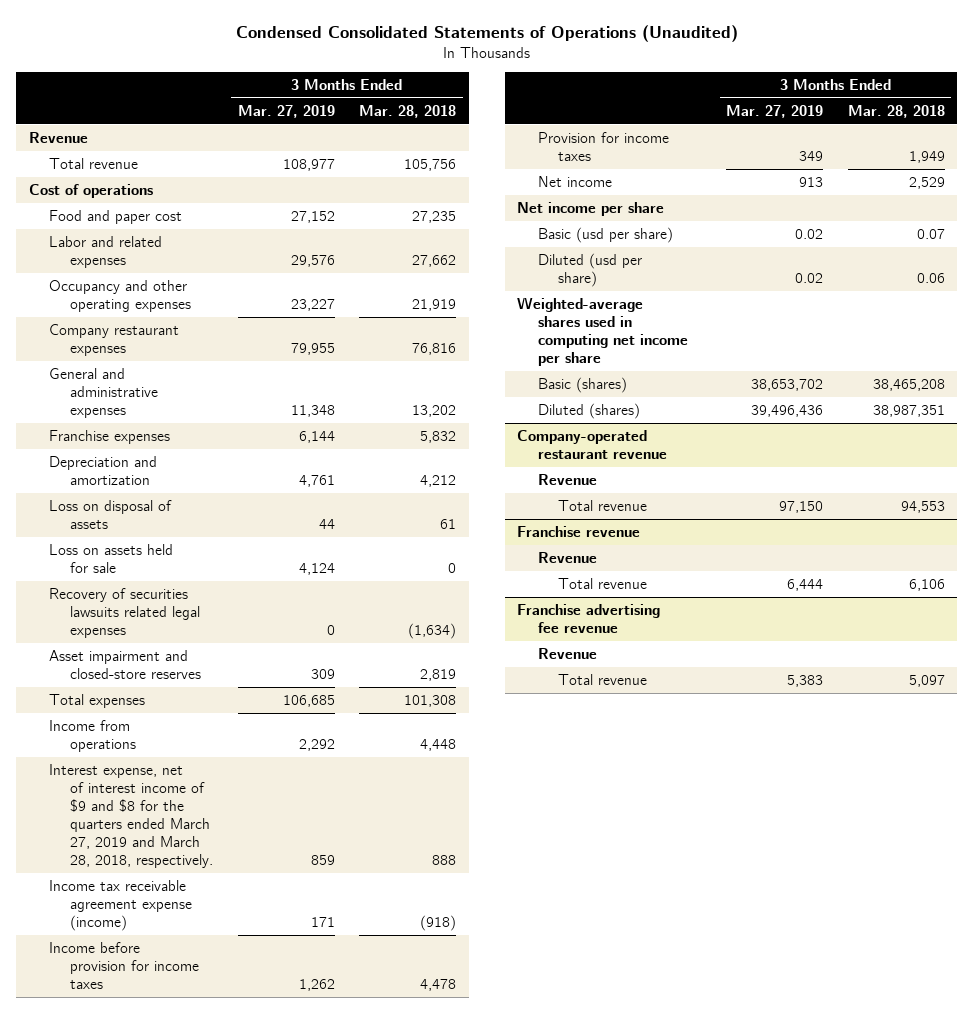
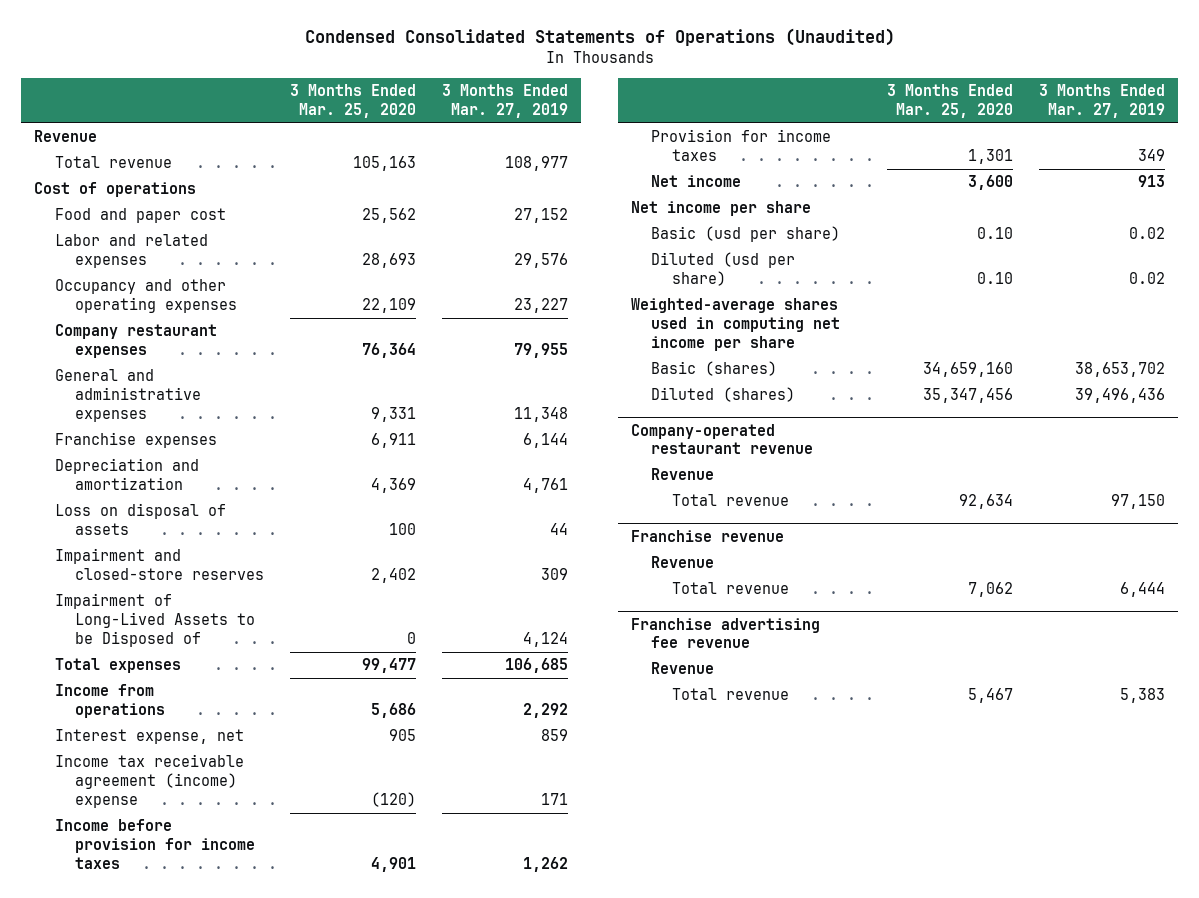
- | 3 Months Ended Mar. 27, 2019 | 3 Months Ended Mar. 28, 2018
+ | 3 Months Ended Mar. 25, 2020 | 3 Months Ended Mar. 27, 2019
- Loss on assets held for sale | 4,124 | 0
- Recovery of securities lawsuits related legal expenses | 0 | (1,634)
- Asset impairment and closed-store reserves | 309 | 2,819
+ Impairment and closed-store reserves | 2,402 | 309
+ Impairment of Long-Lived Assets to be Disposed of | 0 | 4,124
- Interest expense, net of interest income of $9 and $8 for the quarters ended March 27, 2019 and March 28, 2018, respectively. | 859 | 888
- Income tax receivable agreement expense (income) | 171 | (918)
+ Interest expense, net | 905 | 859
+ Income tax receivable agreement (income) expense | (120) | 171

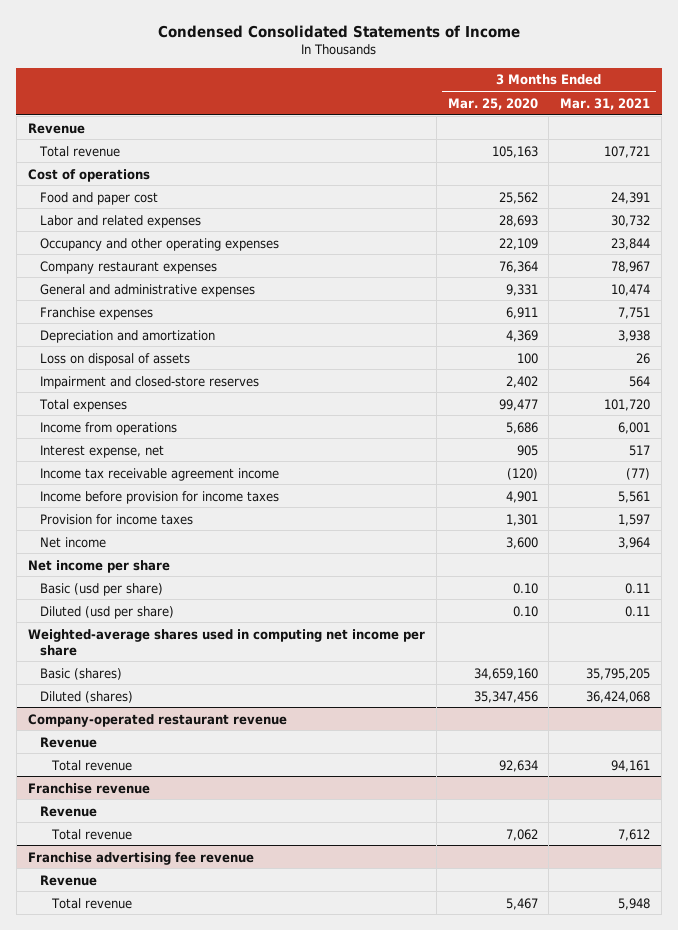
- Condensed Consolidated Statements of Operations (Unaudited)
+ Condensed Consolidated Statements of Income
- | 3 Months Ended Mar. 25, 2020 | 3 Months Ended Mar. 27, 2019
+ | 3 Months Ended Mar. 25, 2020 | 3 Months Ended Mar. 31, 2021
- Impairment of Long-Lived Assets to be Disposed of | 0 | 4,124
- Income tax receivable agreement (income) expense | (120) | 171
+ Income tax receivable agreement income | (120) | (77)

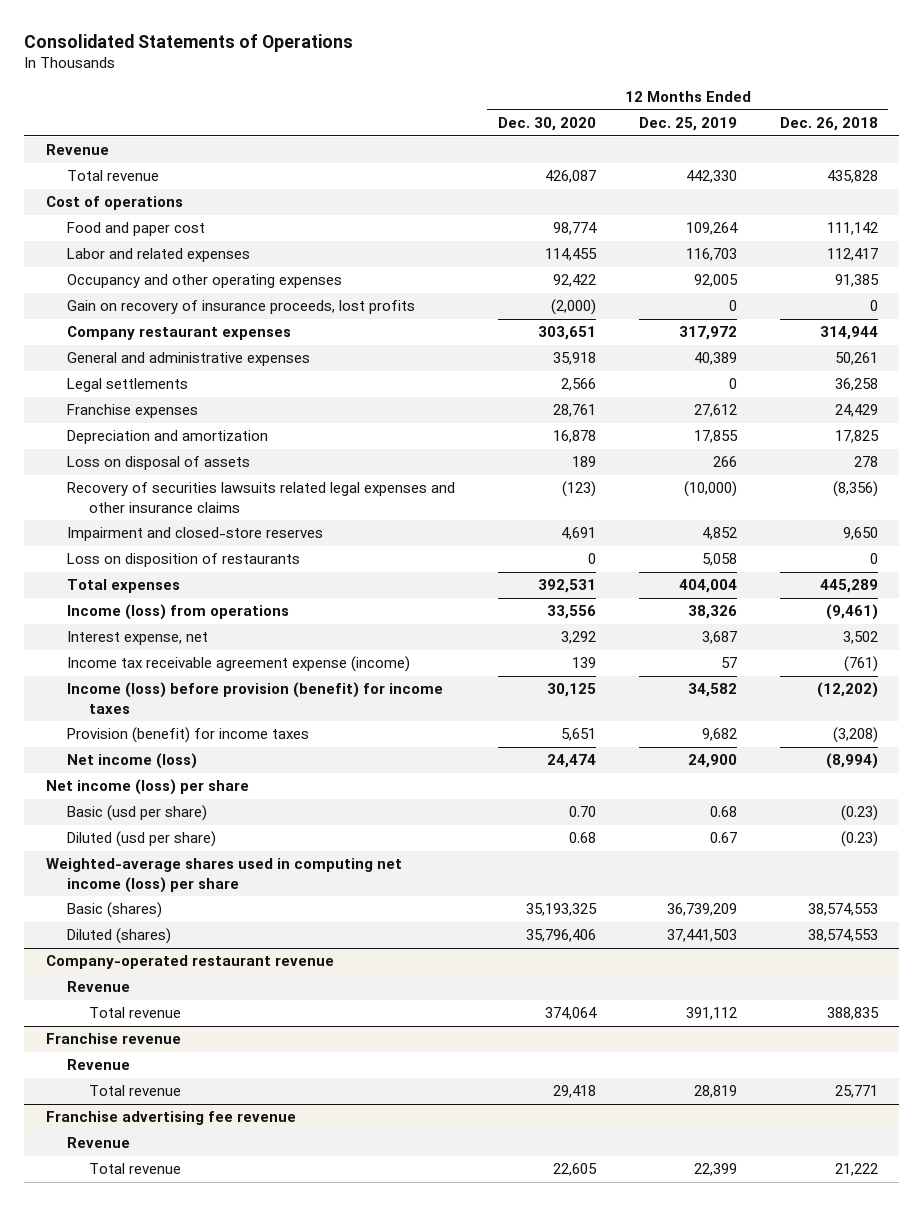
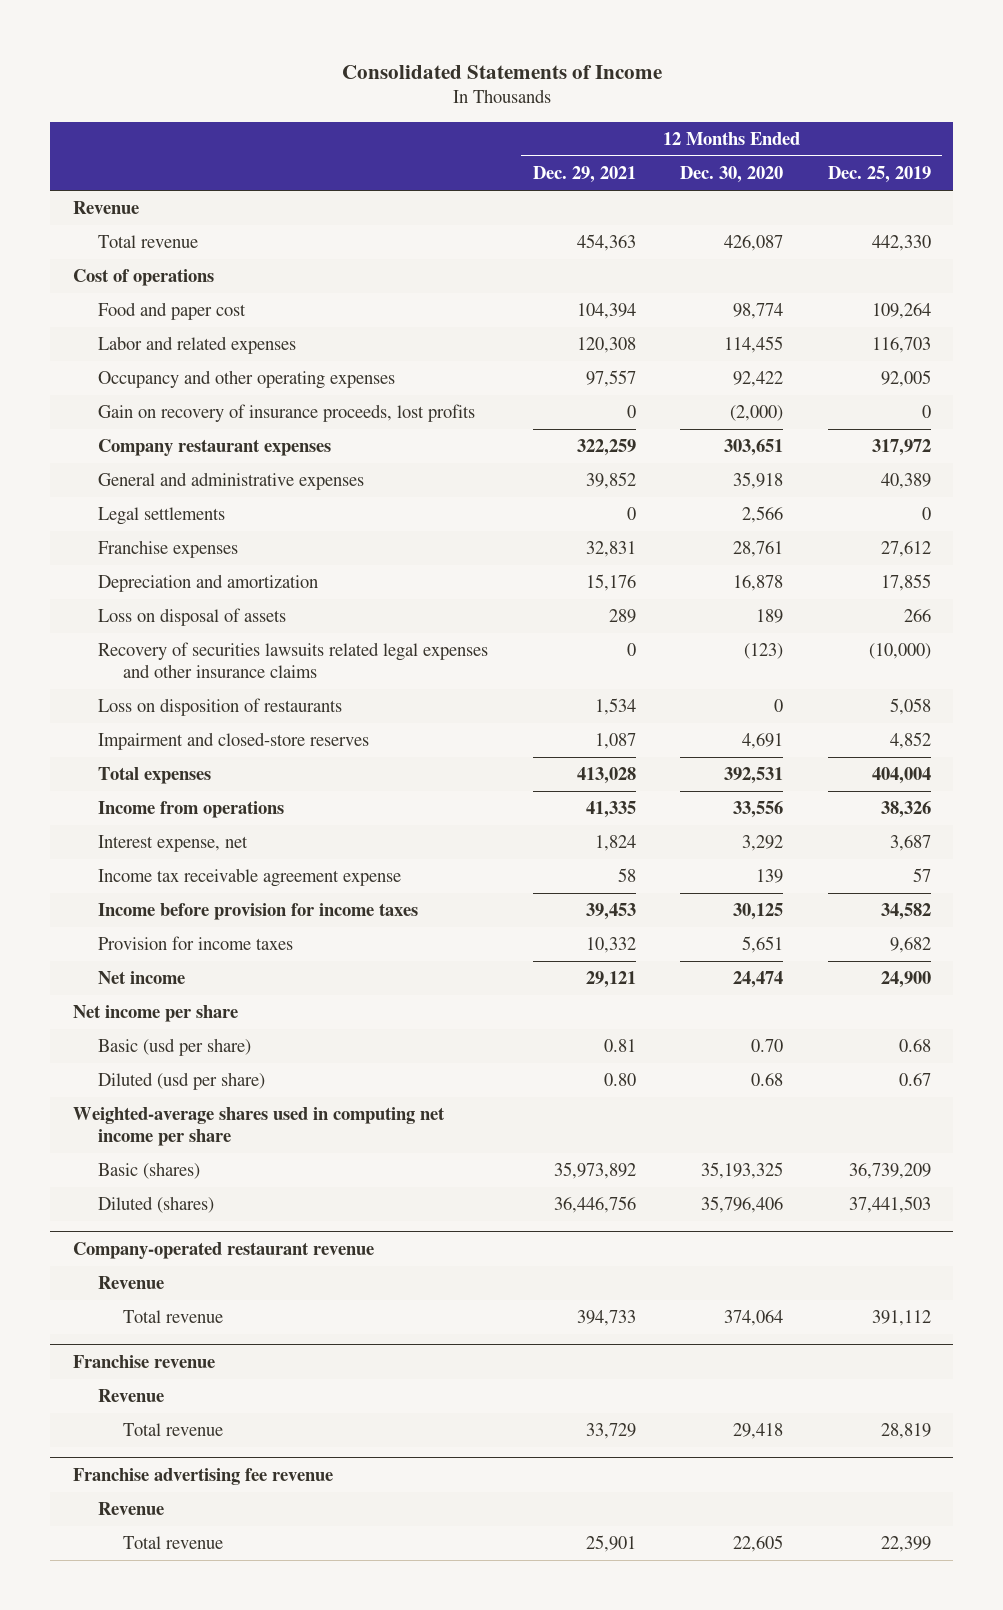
- Consolidated Statements of Operations
+ Consolidated Statements of Income
- | 12 Months Ended Dec. 30, 2020 | 12 Months Ended Dec. 25, 2019 | 12 Months Ended Dec. 26, 2018
+ | 12 Months Ended Dec. 29, 2021 | 12 Months Ended Dec. 30, 2020 | 12 Months Ended Dec. 25, 2019
moved down: Impairment and closed-store reserves | 1,087 | 4,691 | 4,852
- Income (loss) from operations | 33,556 | 38,326 | (9,461)
+ Income from operations | 41,335 | 33,556 | 38,326
- Income tax receivable agreement expense (income) | 139 | 57 | (761)
- Income (loss) before provision (benefit) for income taxes | 30,125 | 34,582 | (12,202)
- Provision (benefit) for income taxes | 5,651 | 9,682 | (3,208)
- Net income (loss) | 24,474 | 24,900 | (8,994)
- Net income (loss) per share
+ Income tax receivable agreement expense | 58 | 139 | 57
+ Income before provision for income taxes | 39,453 | 30,125 | 34,582
+ Provision for income taxes | 10,332 | 5,651 | 9,682
+ Net income | 29,121 | 24,474 | 24,900
+ Net income per share
- Weighted-average shares used in computing net income (loss) per share
+ Weighted-average shares used in computing net income per share

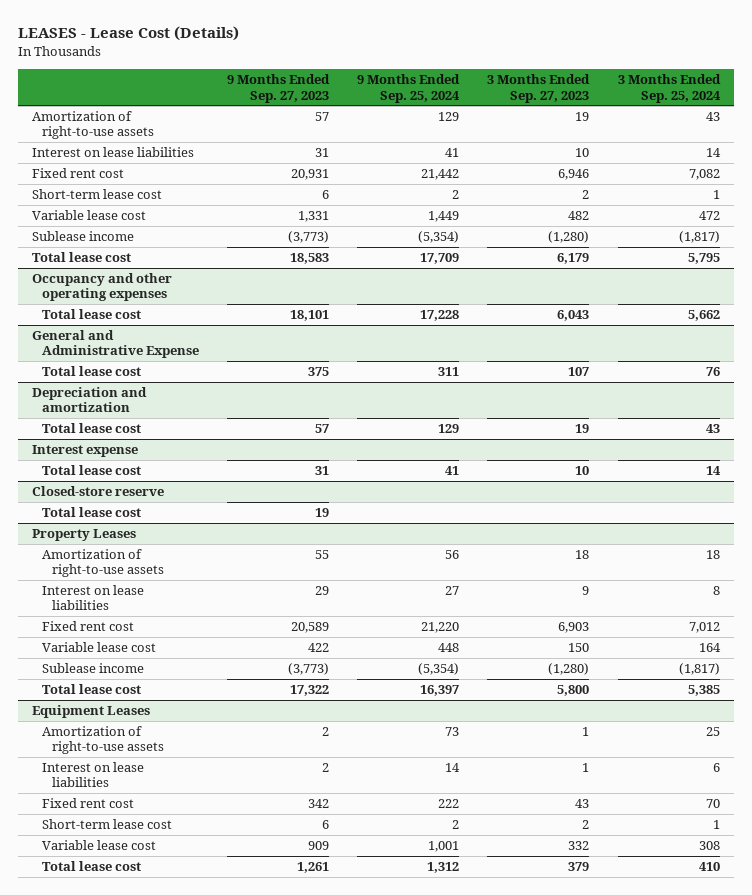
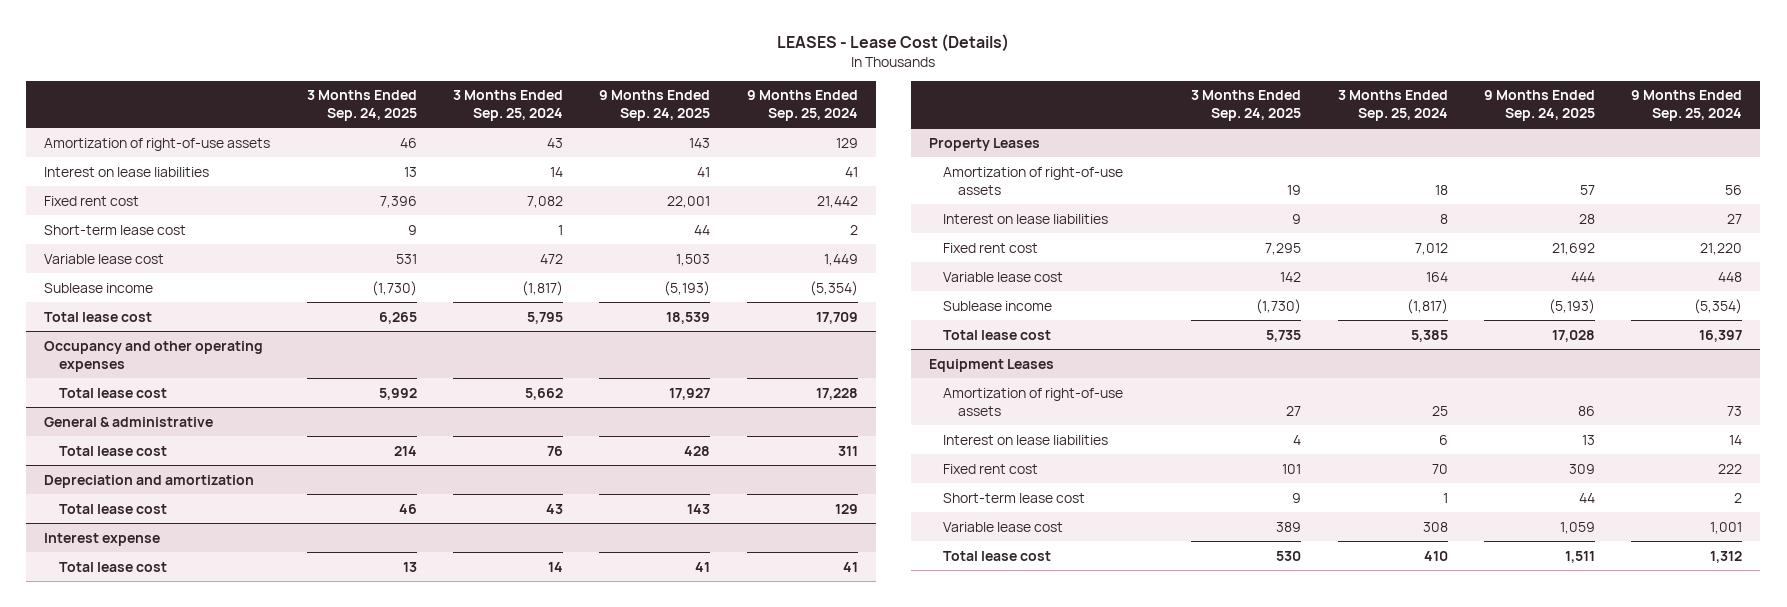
- | 9 Months Ended Sep. 27, 2023 | 9 Months Ended Sep. 25, 2024 | 3 Months Ended Sep. 27, 2023 | 3 Months Ended Sep. 25, 2024
+ | 3 Months Ended Sep. 24, 2025 | 3 Months Ended Sep. 25, 2024 | 9 Months Ended Sep. 24, 2025 | 9 Months Ended Sep. 25, 2024
- Amortization of right-to-use assets | 57 | 129 | 19 | 43
+ Amortization of right-of-use assets | 46 | 43 | 143 | 129
- General and Administrative Expense
+ General & administrative
- Closed-store reserve
- Total lease cost | 19 | | |
@ Property Leases
- Amortization of right-to-use assets | 55 | 56 | 18 | 18
+ Amortization of right-of-use assets | 19 | 18 | 57 | 56
@ Equipment Leases
- Amortization of right-to-use assets | 2 | 73 | 1 | 25
+ Amortization of right-of-use assets | 27 | 25 | 86 | 73

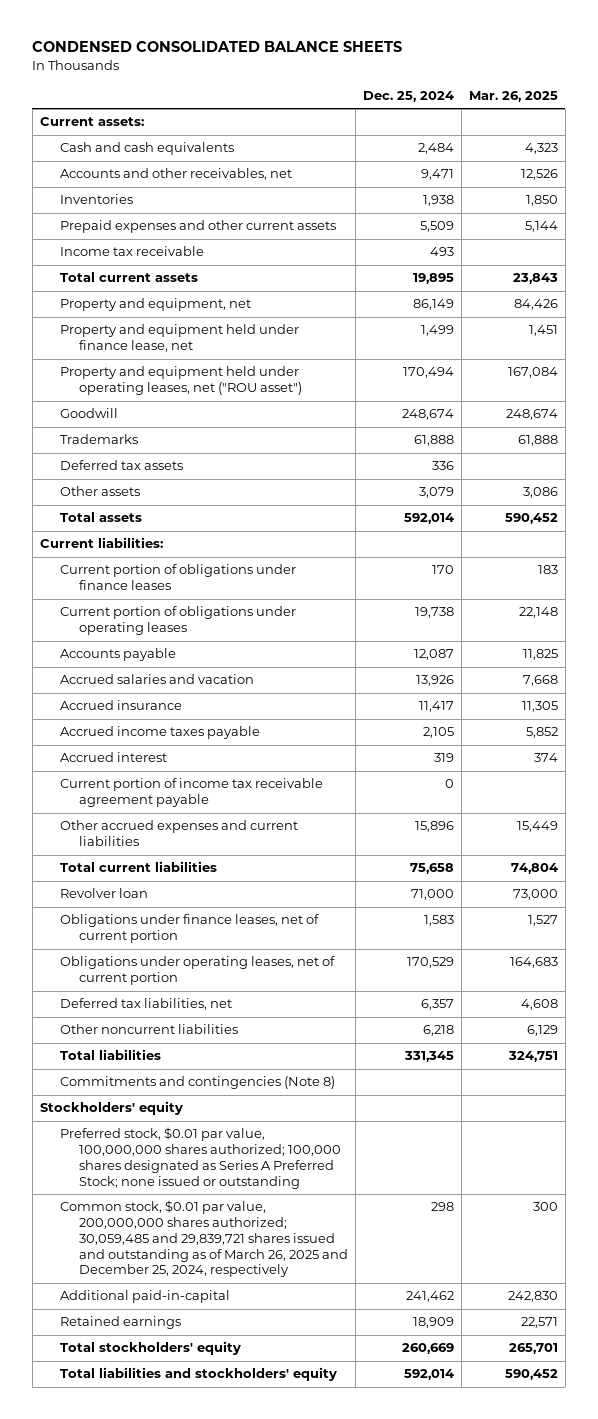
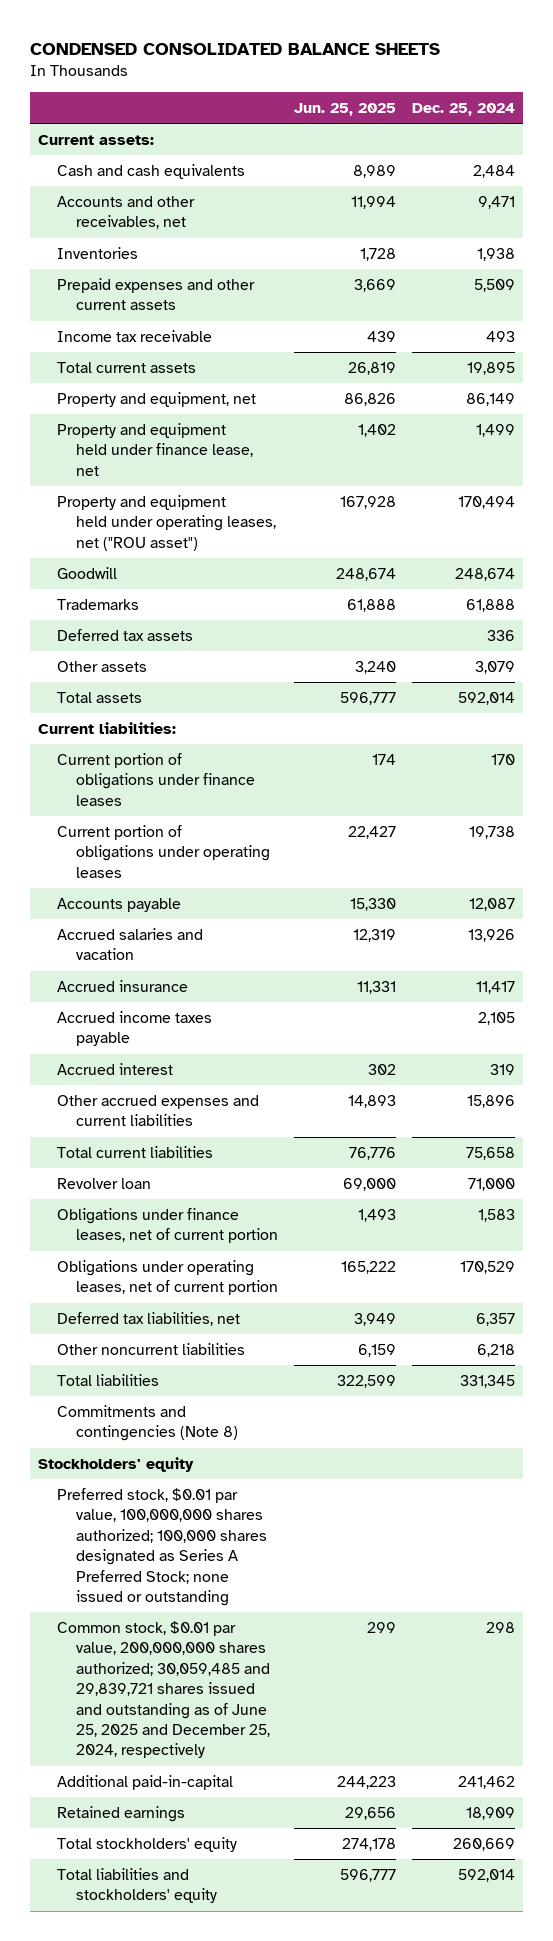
- | Dec. 25, 2024 | Mar. 26, 2025
+ | Jun. 25, 2025 | Dec. 25, 2024
- Current portion of income tax receivable agreement payable | 0 |
- Common stock, $0.01 par value, 200,000,000 shares authorized; 30,059,485 and 29,839,721 shares issued and outstanding as of March 26, 2025 and December 25, 2024, respectively | 298 | 300
+ Common stock, $0.01 par value, 200,000,000 shares authorized; 30,059,485 and 29,839,721 shares issued and outstanding as of June 25, 2025 and December 25, 2024, respectively | 299 | 298

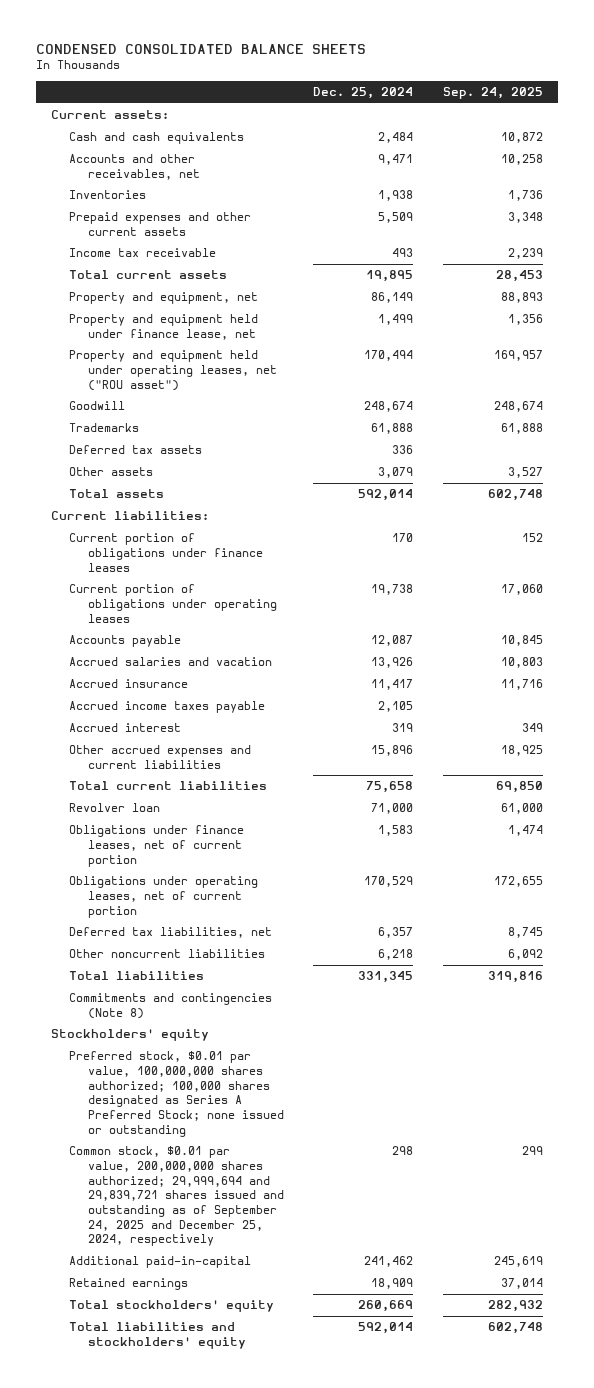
- | Jun. 25, 2025 | Dec. 25, 2024
+ | Dec. 25, 2024 | Sep. 24, 2025
- Common stock, $0.01 par value, 200,000,000 shares authorized; 30,059,485 and 29,839,721 shares issued and outstanding as of June 25, 2025 and December 25, 2024, respectively | 299 | 298
+ Common stock, $0.01 par value, 200,000,000 shares authorized; 29,999,694 and 29,839,721 shares issued and outstanding as of September 24, 2025 and December 25, 2024, respectively | 298 | 299

